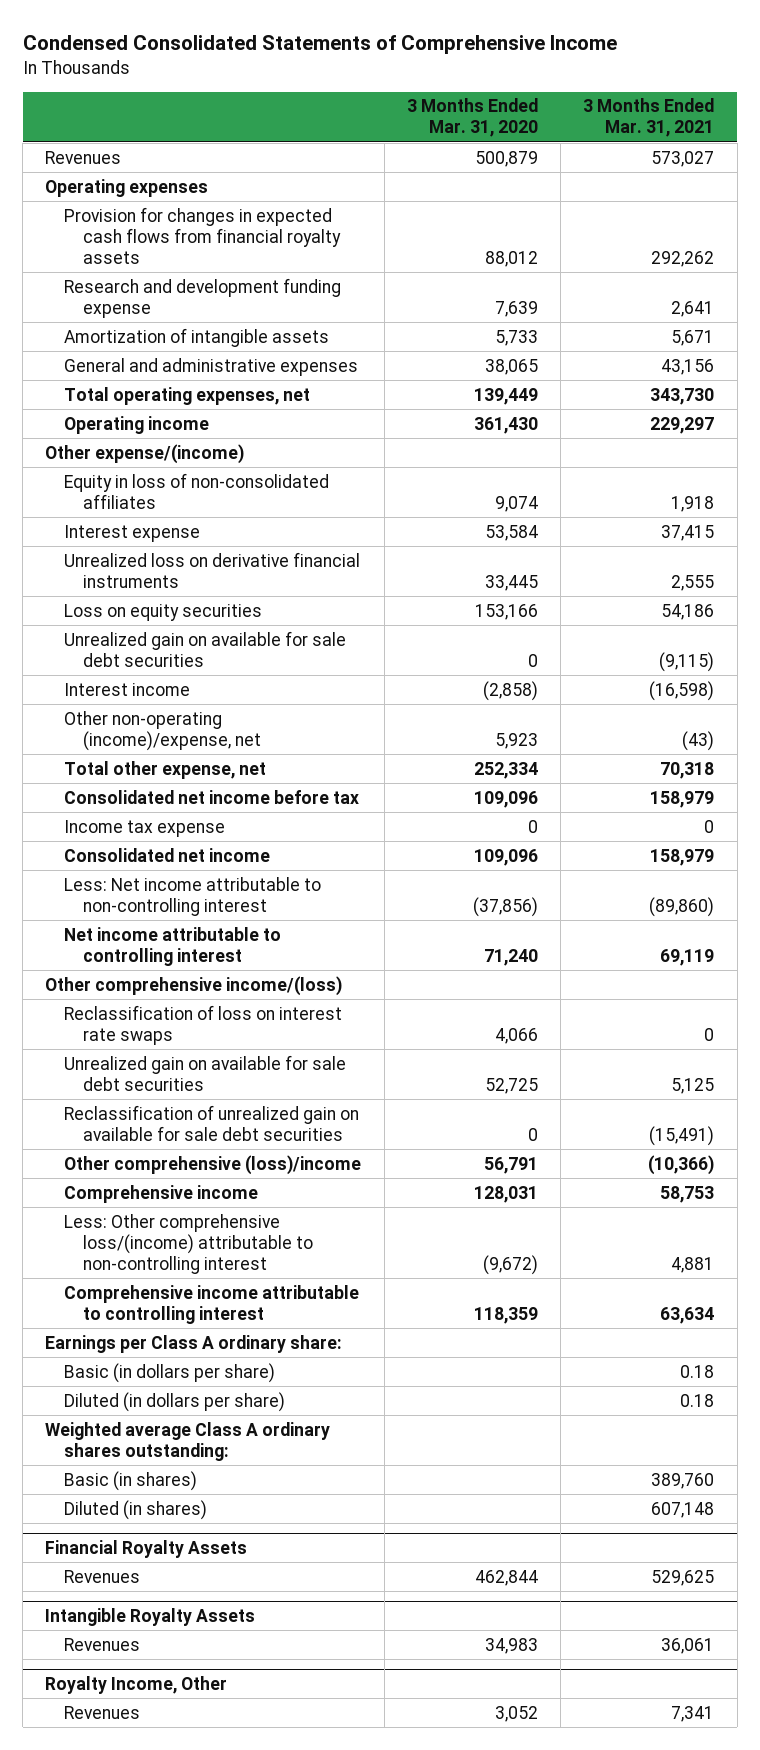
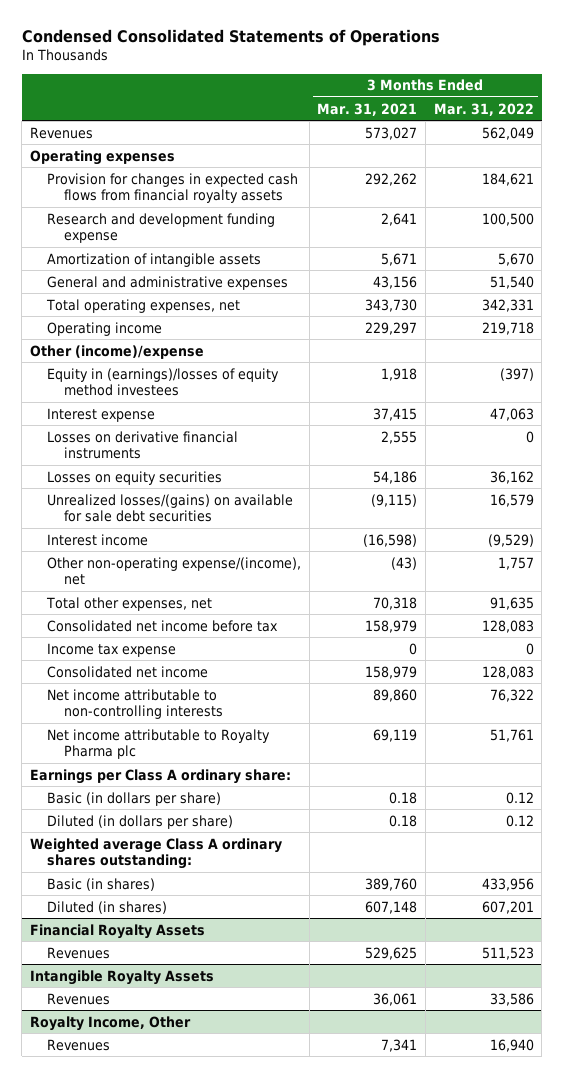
- Condensed Consolidated Statements of Comprehensive Income
+ Condensed Consolidated Statements of Operations
- | 3 Months Ended Mar. 31, 2020 | 3 Months Ended Mar. 31, 2021
+ | 3 Months Ended Mar. 31, 2021 | 3 Months Ended Mar. 31, 2022
- Other expense/(income)
- Equity in loss of non-consolidated affiliates | 9,074 | 1,918
+ Other (income)/expense
+ Equity in (earnings)/losses of equity method investees | 1,918 | (397)
- Unrealized loss on derivative financial instruments | 33,445 | 2,555
- Loss on equity securities | 153,166 | 54,186
- Unrealized gain on available for sale debt securities | 0 | (9,115)
+ Losses on derivative financial instruments | 2,555 | 0
+ Losses on equity securities | 54,186 | 36,162
+ Unrealized losses/(gains) on available for sale debt securities | (9,115) | 16,579
- Other non-operating (income)/expense, net | 5,923 | (43)
- Total other expense, net | 252,334 | 70,318
+ Other non-operating expense/(income), net | (43) | 1,757
+ Total other expenses, net | 70,318 | 91,635
- Less: Net income attributable to non-controlling interest | (37,856) | (89,860)
- Net income attributable to controlling interest | 71,240 | 69,119
- Other comprehensive income/(loss)
- Reclassification of loss on interest rate swaps | 4,066 | 0
- Unrealized gain on available for sale debt securities | 52,725 | 5,125
- Reclassification of unrealized gain on available for sale debt securities | 0 | (15,491)
- Other comprehensive (loss)/income | 56,791 | (10,366)
- Comprehensive income | 128,031 | 58,753
- Less: Other comprehensive loss/(income) attributable to non-controlling interest | (9,672) | 4,881
- Comprehensive income attributable to controlling interest | 118,359 | 63,634
+ Net income attributable to non-controlling interests | 89,860 | 76,322
+ Net income attributable to Royalty Pharma plc | 69,119 | 51,761

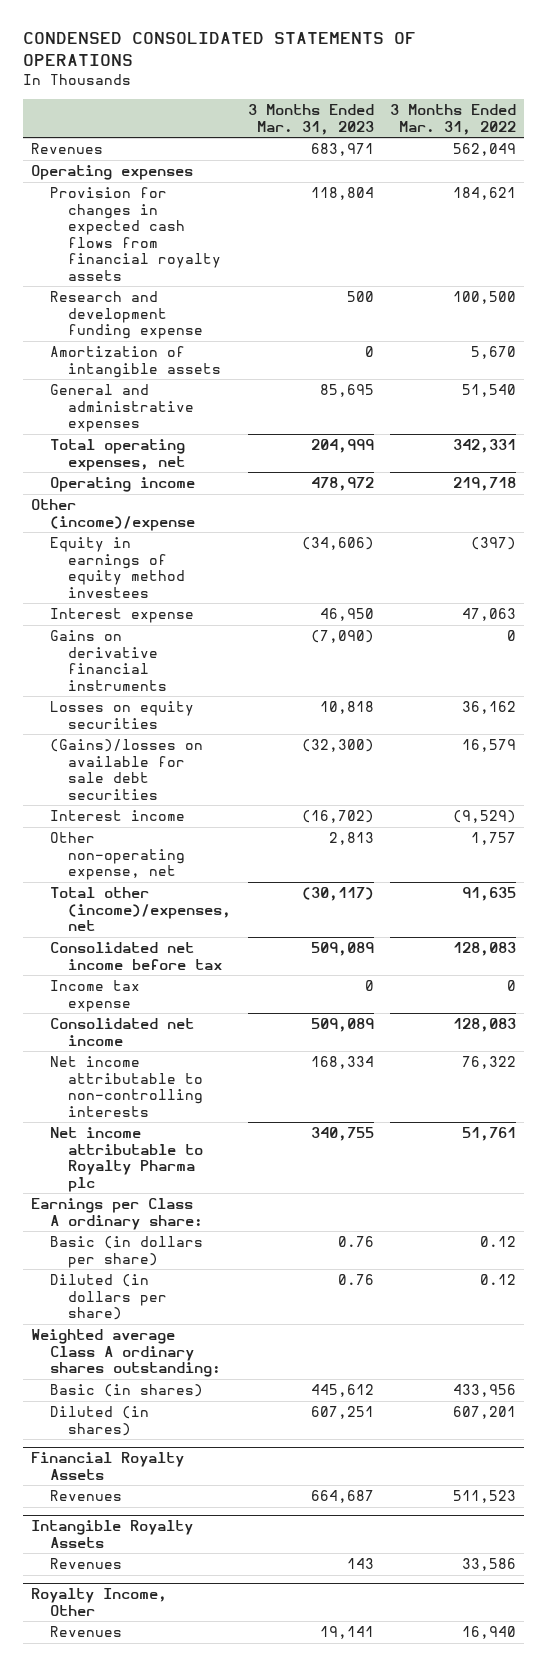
- Condensed Consolidated Statements of Operations
+ CONDENSED CONSOLIDATED STATEMENTS OF OPERATIONS
- | 3 Months Ended Mar. 31, 2021 | 3 Months Ended Mar. 31, 2022
+ | 3 Months Ended Mar. 31, 2023 | 3 Months Ended Mar. 31, 2022
- Equity in (earnings)/losses of equity method investees | 1,918 | (397)
+ Equity in earnings of equity method investees | (34,606) | (397)
- Losses on derivative financial instruments | 2,555 | 0
+ Gains on derivative financial instruments | (7,090) | 0
- Unrealized losses/(gains) on available for sale debt securities | (9,115) | 16,579
+ (Gains)/losses on available for sale debt securities | (32,300) | 16,579
- Other non-operating expense/(income), net | (43) | 1,757
- Total other expenses, net | 70,318 | 91,635
+ Other non-operating expense, net | 2,813 | 1,757
+ Total other (income)/expenses, net | (30,117) | 91,635

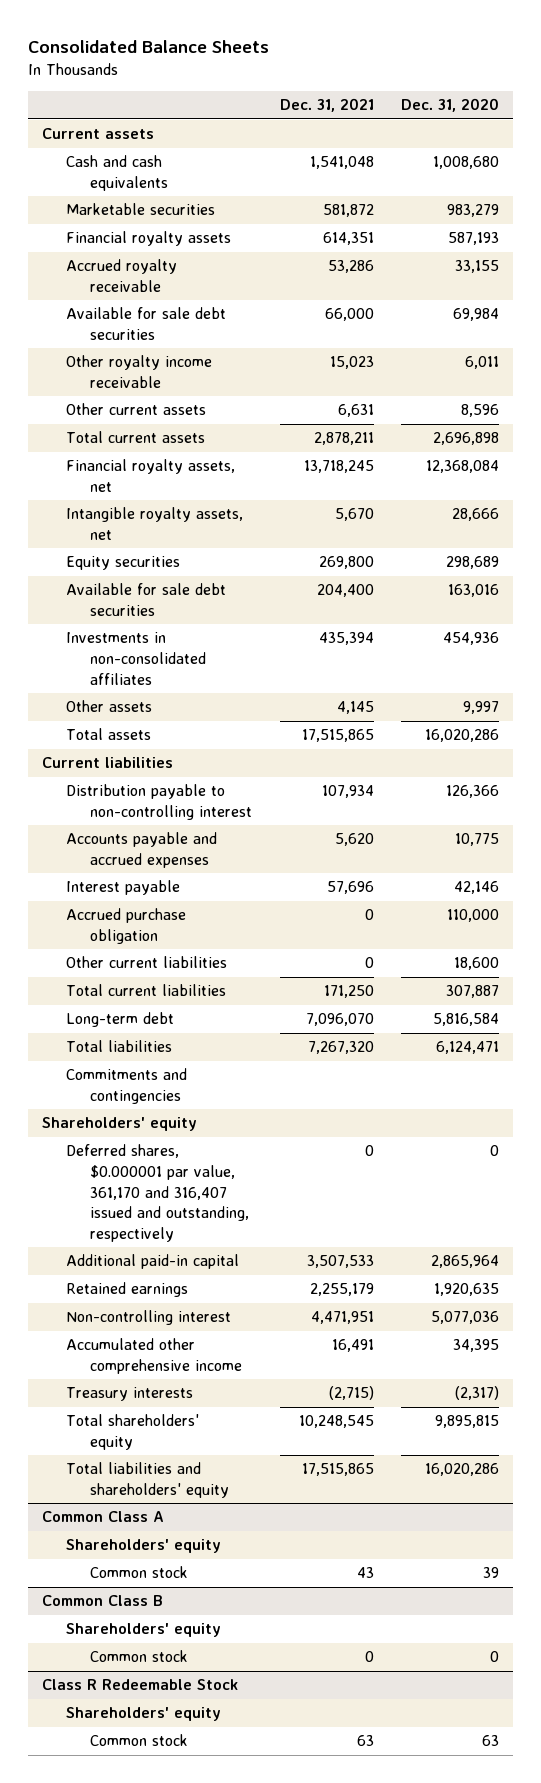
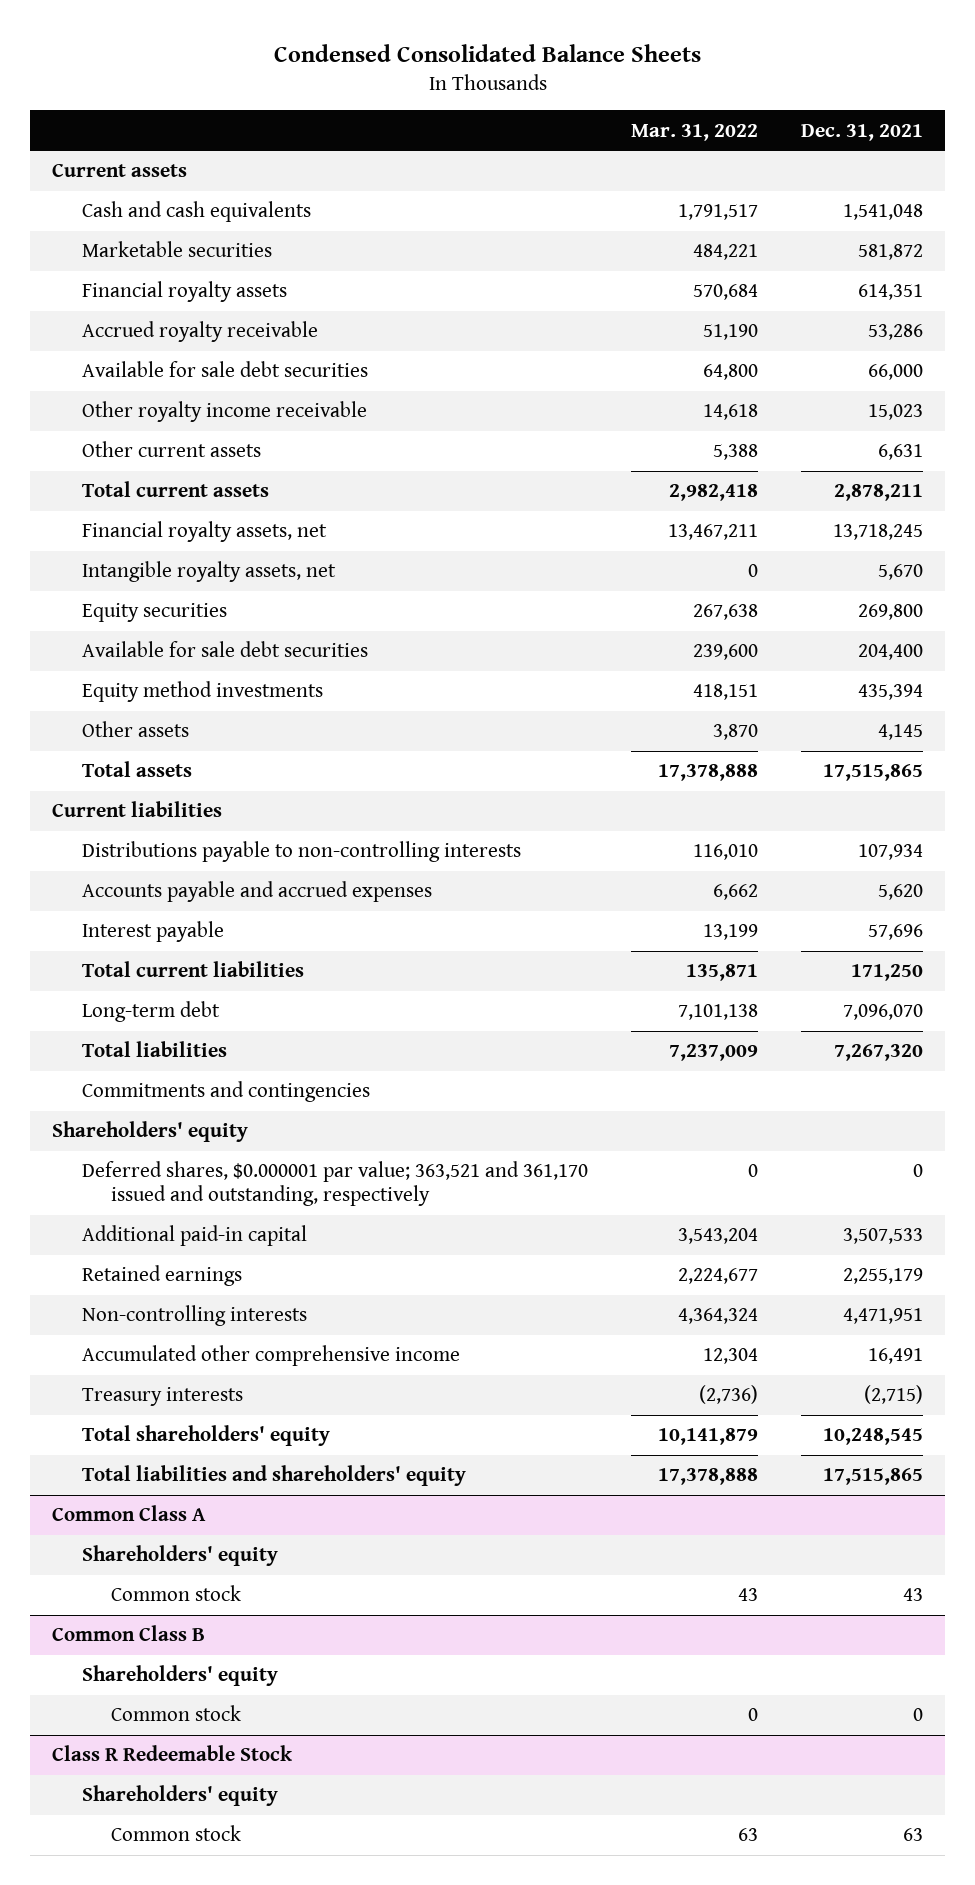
- Consolidated Balance Sheets
+ Condensed Consolidated Balance Sheets
- | Dec. 31, 2021 | Dec. 31, 2020
+ | Mar. 31, 2022 | Dec. 31, 2021
- Investments in non-consolidated affiliates | 435,394 | 454,936
+ Equity method investments | 418,151 | 435,394
- Distribution payable to non-controlling interest | 107,934 | 126,366
+ Distributions payable to non-controlling interests | 116,010 | 107,934
- Accrued purchase obligation | 0 | 110,000
- Other current liabilities | 0 | 18,600
- Deferred shares, $0.000001 par value, 361,170 and 316,407 issued and outstanding, respectively | 0 | 0
+ Deferred shares, $0.000001 par value; 363,521 and 361,170 issued and outstanding, respectively | 0 | 0
- Non-controlling interest | 4,471,951 | 5,077,036
+ Non-controlling interests | 4,364,324 | 4,471,951

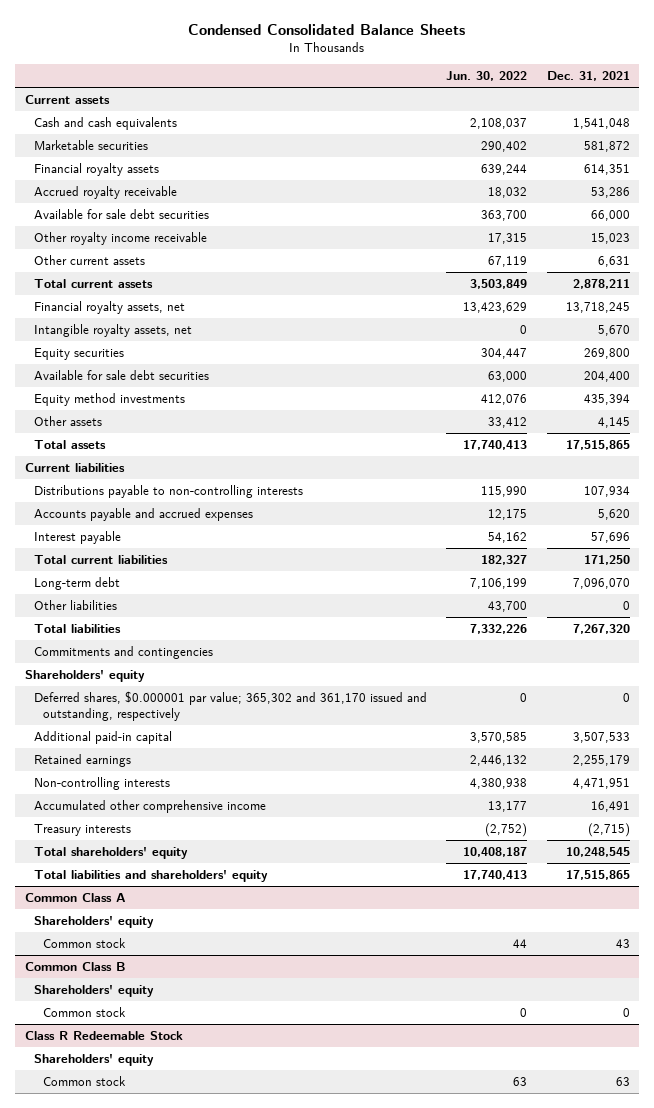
- | Mar. 31, 2022 | Dec. 31, 2021
+ | Jun. 30, 2022 | Dec. 31, 2021
+ Other liabilities | 43,700 | 0
- Deferred shares, $0.000001 par value; 363,521 and 361,170 issued and outstanding, respectively | 0 | 0
+ Deferred shares, $0.000001 par value; 365,302 and 361,170 issued and outstanding, respectively | 0 | 0

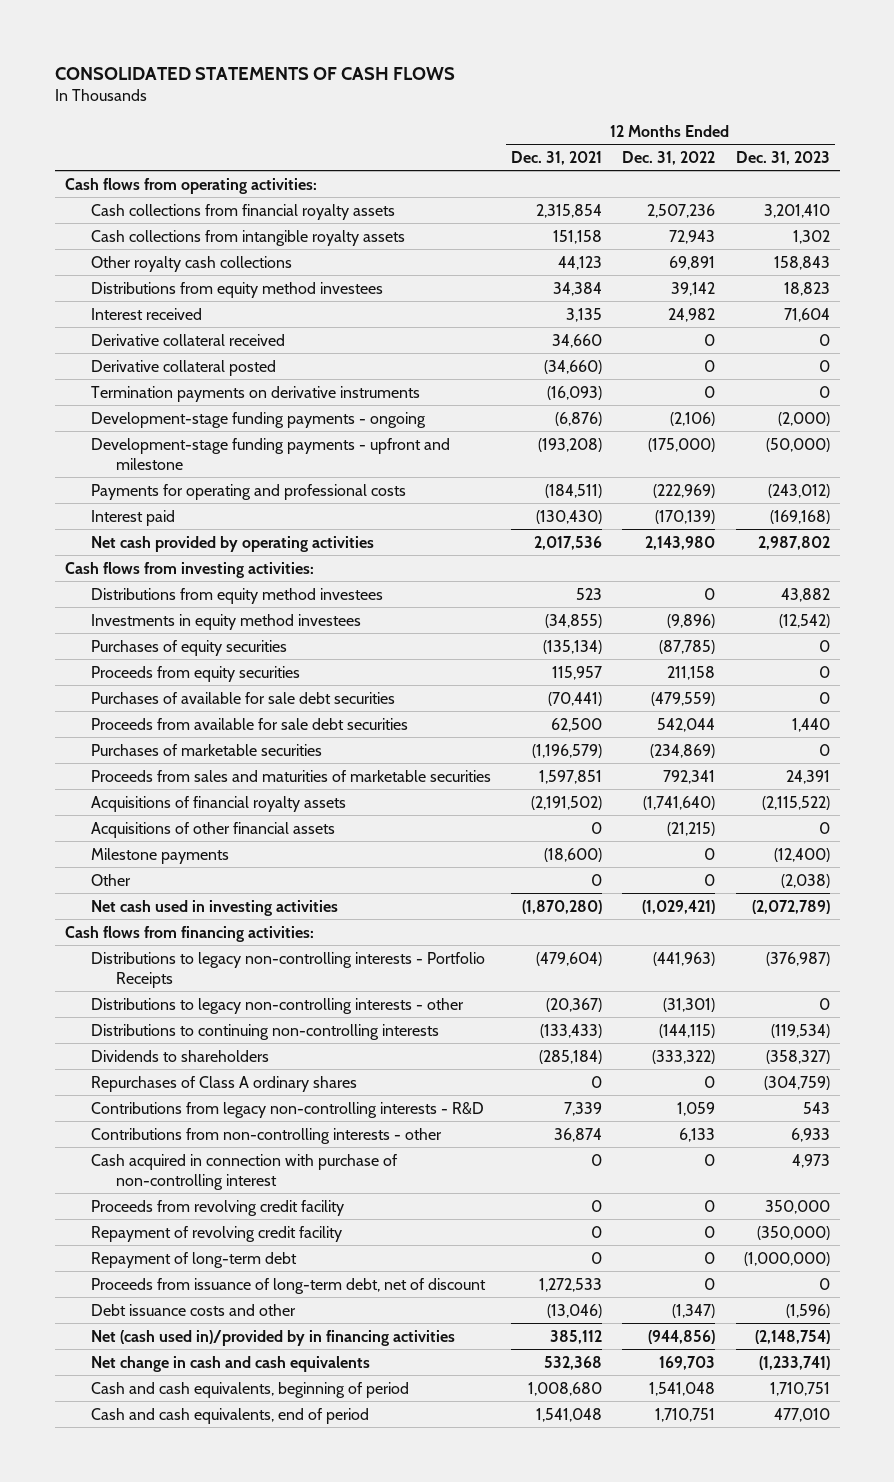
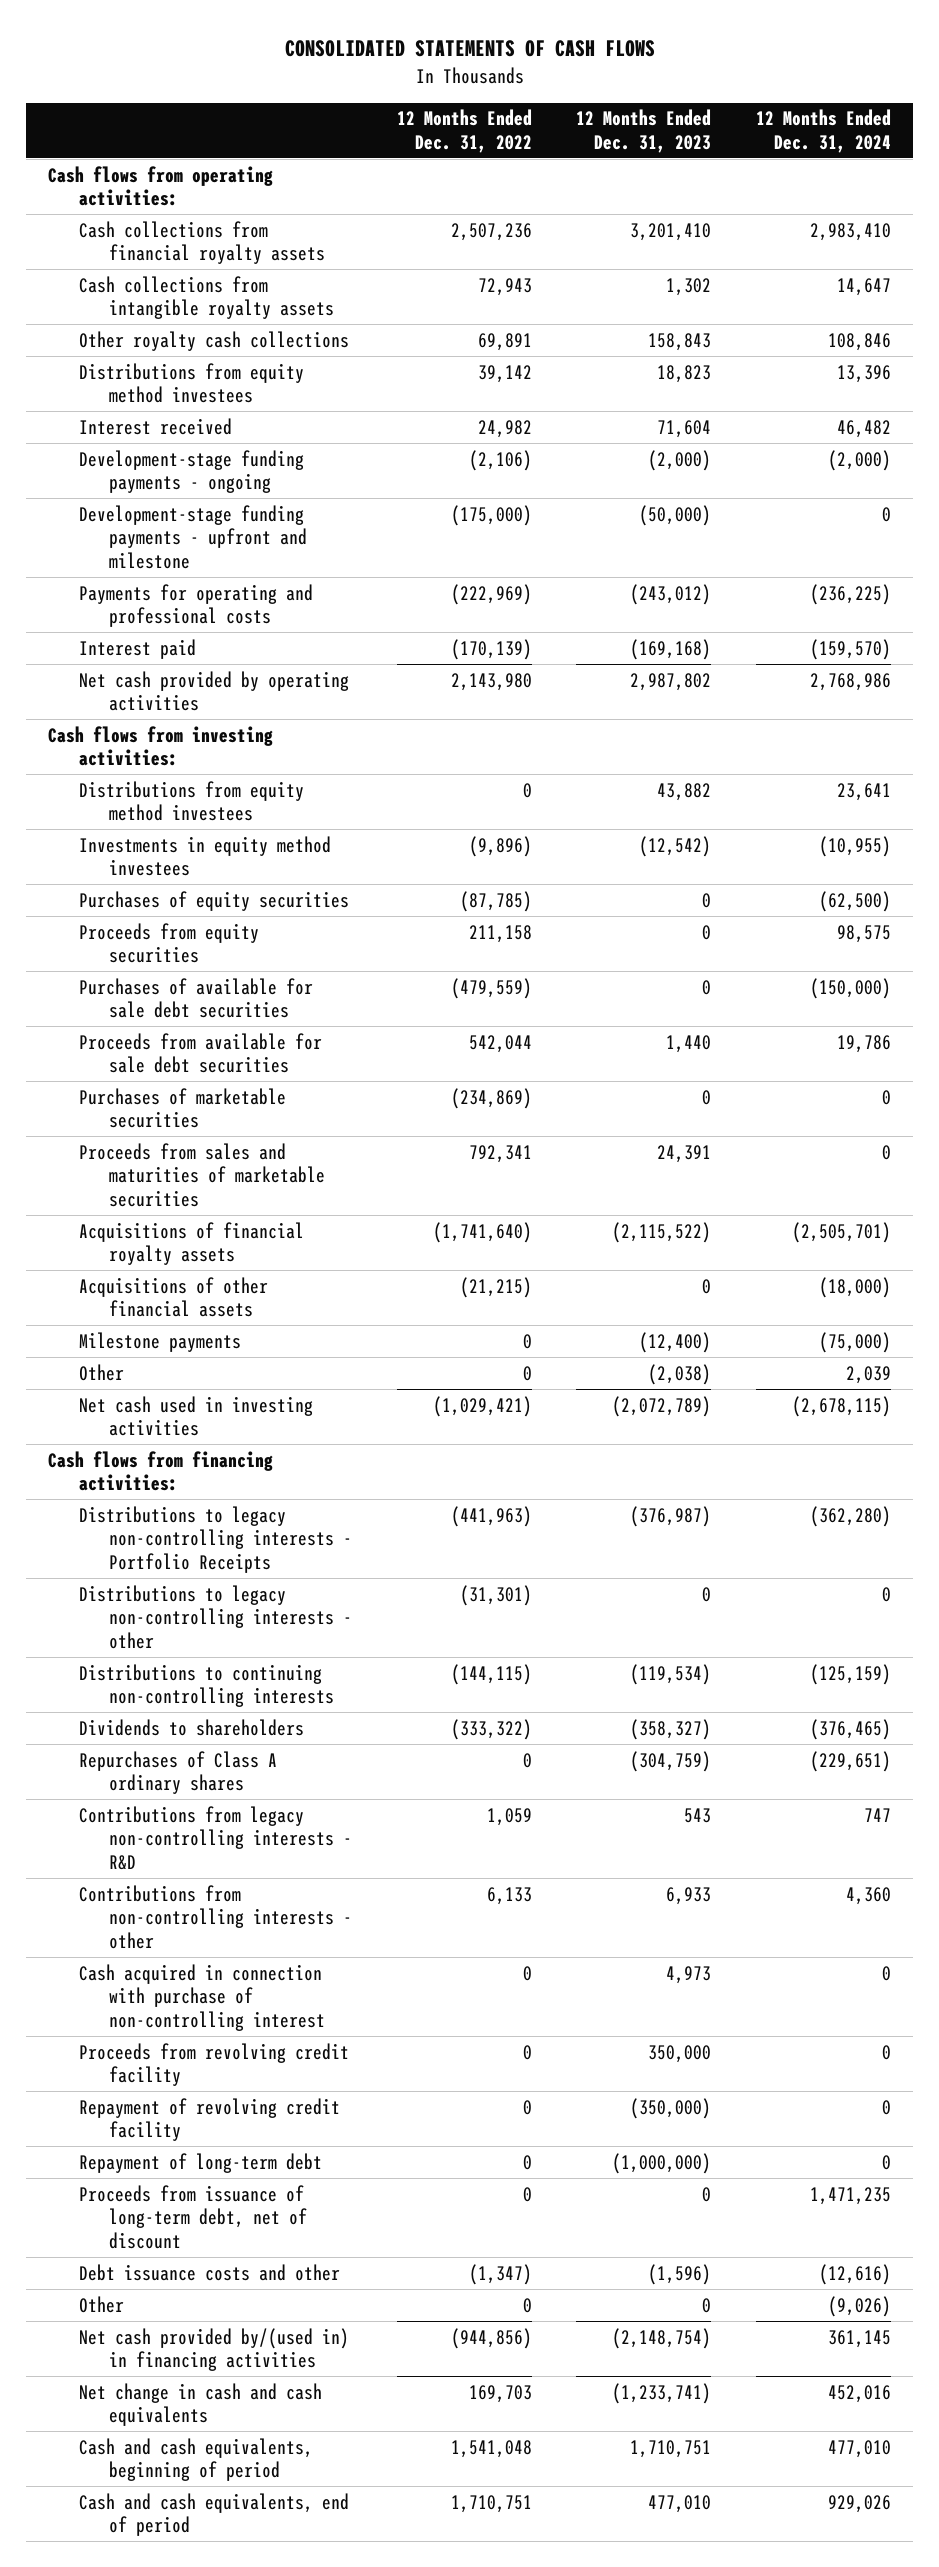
- | 12 Months Ended Dec. 31, 2021 | 12 Months Ended Dec. 31, 2022 | 12 Months Ended Dec. 31, 2023
+ | 12 Months Ended Dec. 31, 2022 | 12 Months Ended Dec. 31, 2023 | 12 Months Ended Dec. 31, 2024
- Derivative collateral received | 34,660 | 0 | 0
- Derivative collateral posted | (34,660) | 0 | 0
- Termination payments on derivative instruments | (16,093) | 0 | 0
- Net (cash used in)/provided by in financing activities | 385,112 | (944,856) | (2,148,754)
+ Other | 0 | 0 | (9,026)
+ Net cash provided by/(used in) in financing activities | (944,856) | (2,148,754) | 361,145

